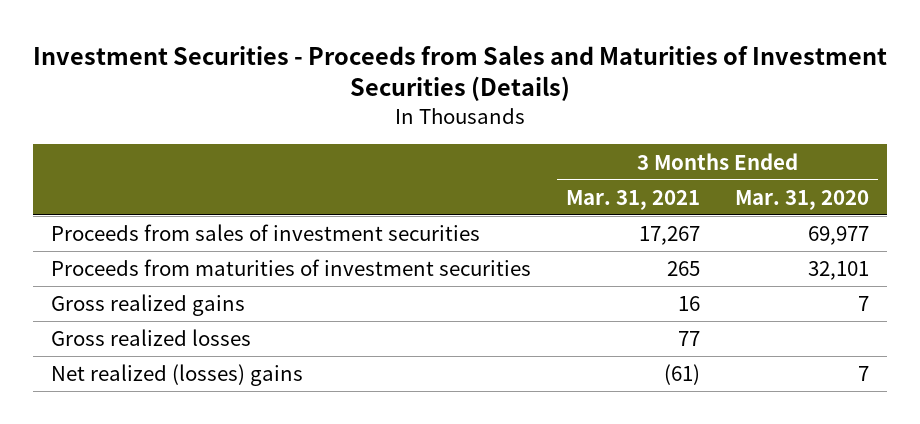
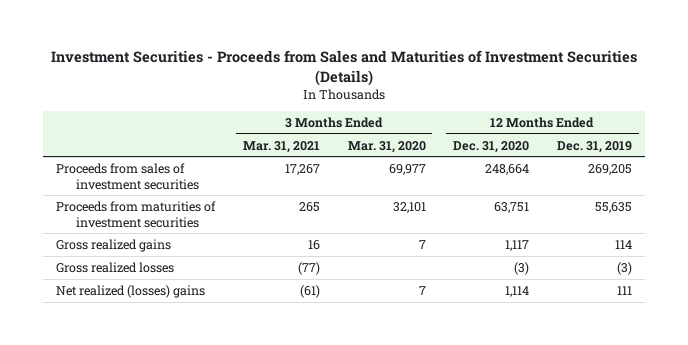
- | 3 Months Ended Mar. 31, 2021 | 3 Months Ended Mar. 31, 2020
+ | 3 Months Ended Mar. 31, 2021 | 3 Months Ended Mar. 31, 2020 | 12 Months Ended Dec. 31, 2020 | 12 Months Ended Dec. 31, 2019
- Gross realized losses | 77 |
+ Gross realized losses | (77) | | (3) | (3)

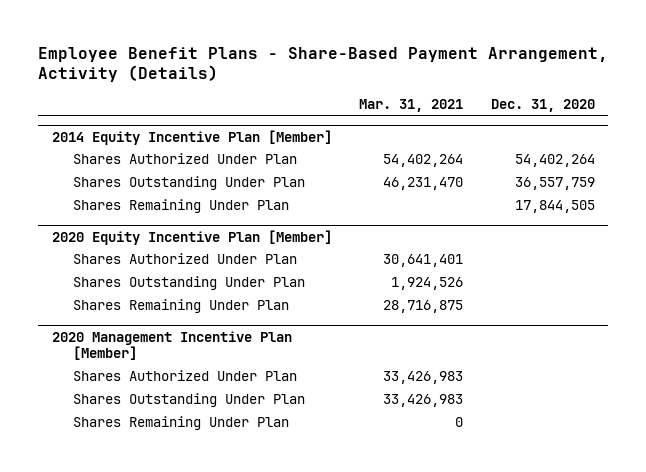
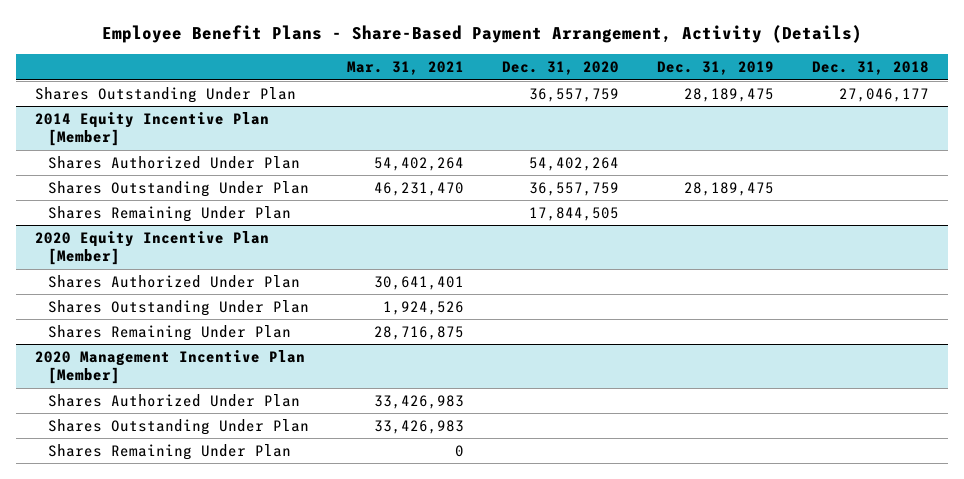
- | Mar. 31, 2021 | Dec. 31, 2020
+ | Mar. 31, 2021 | Dec. 31, 2020 | Dec. 31, 2019 | Dec. 31, 2018
+ Shares Outstanding Under Plan | | 36,557,759 | 28,189,475 | 27,046,177

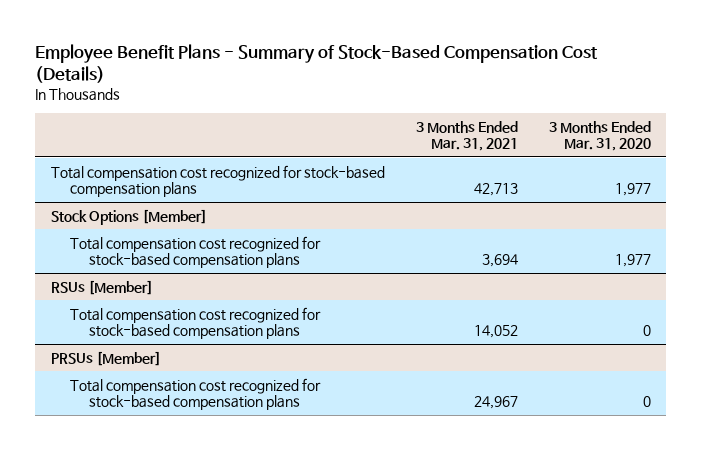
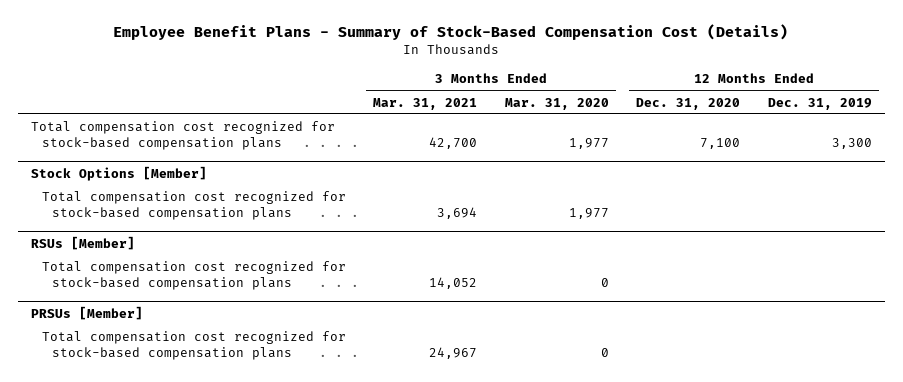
- | 3 Months Ended Mar. 31, 2021 | 3 Months Ended Mar. 31, 2020
+ | 3 Months Ended Mar. 31, 2021 | 3 Months Ended Mar. 31, 2020 | 12 Months Ended Dec. 31, 2020 | 12 Months Ended Dec. 31, 2019
- Total compensation cost recognized for stock-based compensation plans | 42,713 | 1,977
+ Total compensation cost recognized for stock-based compensation plans | 42,700 | 1,977 | 7,100 | 3,300

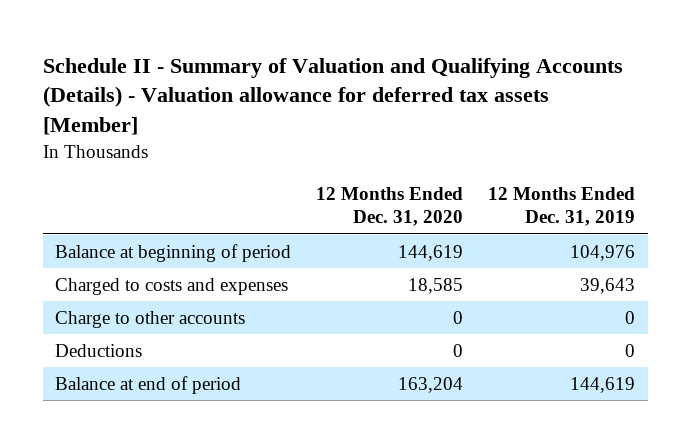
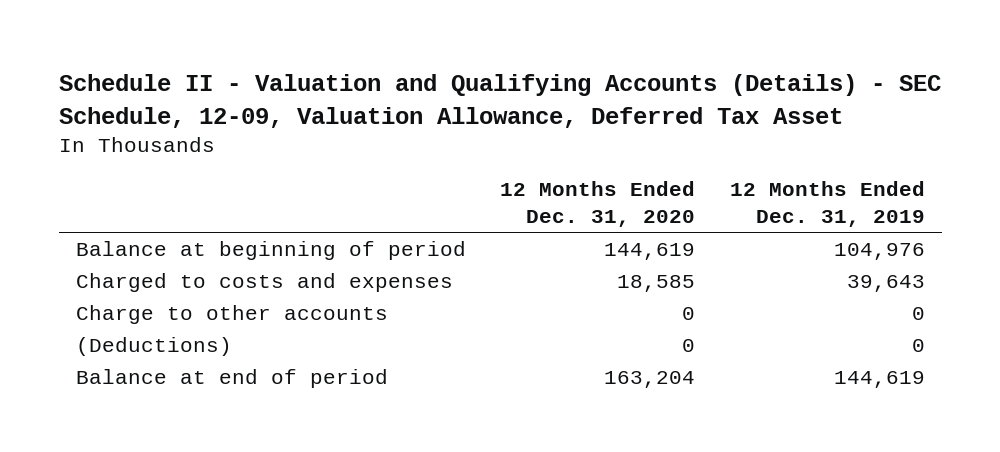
- Schedule II - Summary of Valuation and Qualifying Accounts (Details) - Valuation allowance for deferred tax assets [Member]
+ Schedule II - Valuation and Qualifying Accounts (Details) - SEC Schedule, 12-09, Valuation Allowance, Deferred Tax Asset
- Deductions | 0 | 0
+ (Deductions) | 0 | 0

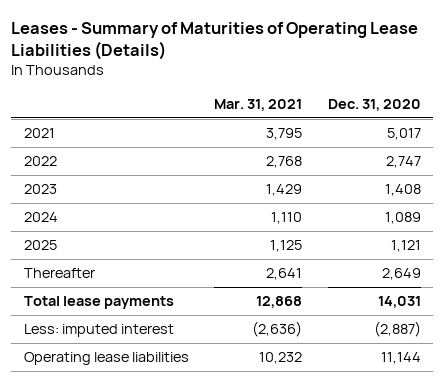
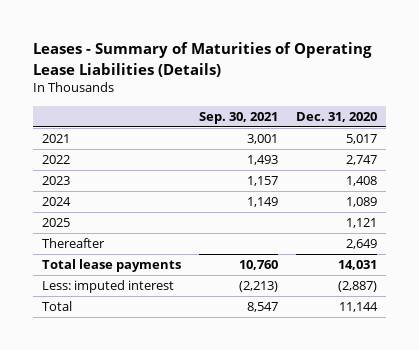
- | Mar. 31, 2021 | Dec. 31, 2020
+ | Sep. 30, 2021 | Dec. 31, 2020
- Operating lease liabilities | 10,232 | 11,144
+ Total | 8,547 | 11,144

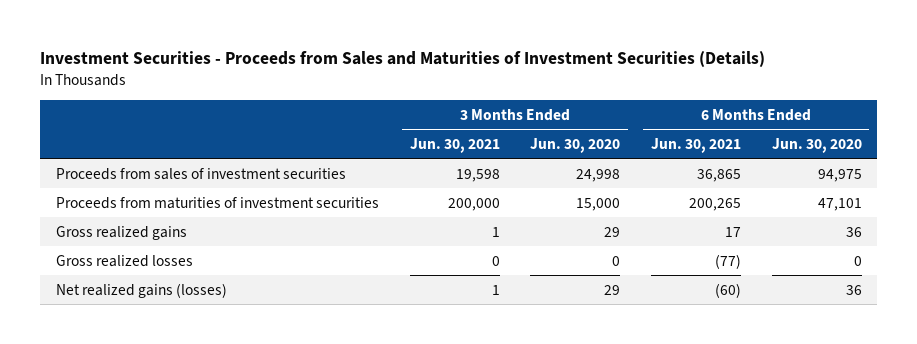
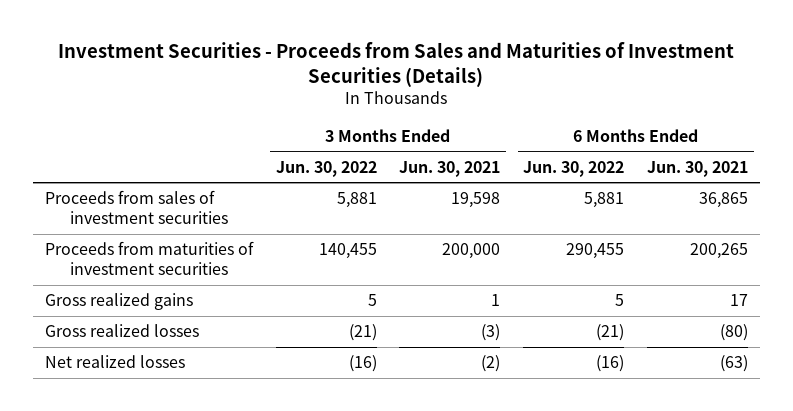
- | 3 Months Ended Jun. 30, 2021 | 3 Months Ended Jun. 30, 2020 | 6 Months Ended Jun. 30, 2021 | 6 Months Ended Jun. 30, 2020
+ | 3 Months Ended Jun. 30, 2022 | 3 Months Ended Jun. 30, 2021 | 6 Months Ended Jun. 30, 2022 | 6 Months Ended Jun. 30, 2021
- Gross realized losses | 0 | 0 | (77) | 0
- Net realized gains (losses) | 1 | 29 | (60) | 36
+ Gross realized losses | (21) | (3) | (21) | (80)
+ Net realized losses | (16) | (2) | (16) | (63)

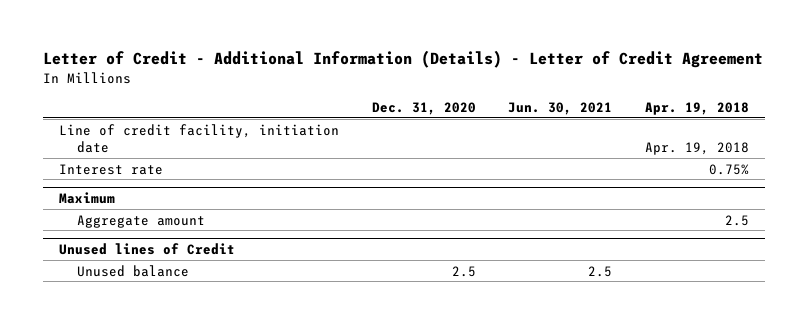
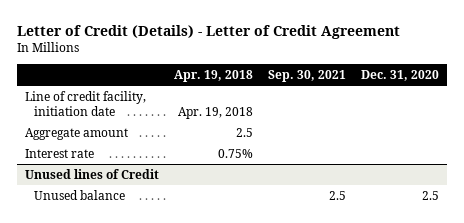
- Letter of Credit - Additional Information (Details) - Letter of Credit Agreement
+ Letter of Credit (Details) - Letter of Credit Agreement
- | Dec. 31, 2020 | Jun. 30, 2021 | Apr. 19, 2018
+ | Apr. 19, 2018 | Sep. 30, 2021 | Dec. 31, 2020
- Maximum
moved down: Interest rate | 0.75% | |

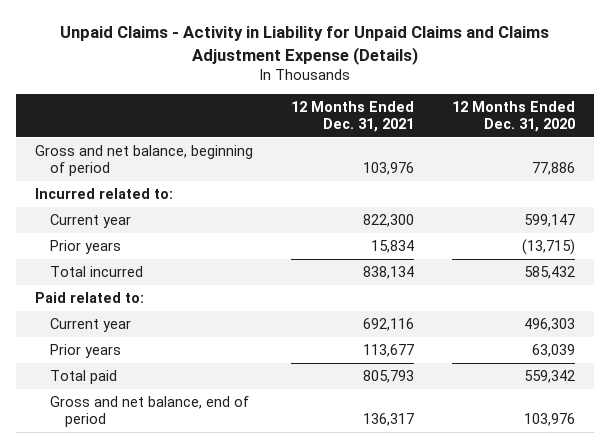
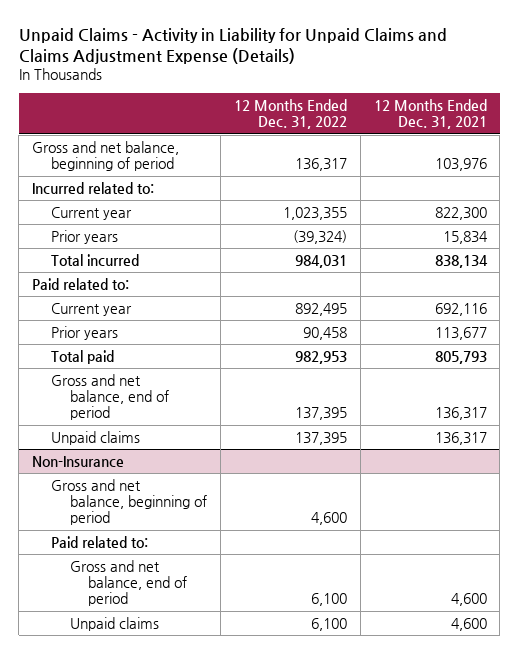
- | 12 Months Ended Dec. 31, 2021 | 12 Months Ended Dec. 31, 2020
+ | 12 Months Ended Dec. 31, 2022 | 12 Months Ended Dec. 31, 2021
+ Unpaid claims | 137,395 | 136,317
+ Non-Insurance
+ Gross and net balance, beginning of period | 4,600 |
+ Paid related to:
+ Gross and net balance, end of period | 6,100 | 4,600
+ Unpaid claims | 6,100 | 4,600

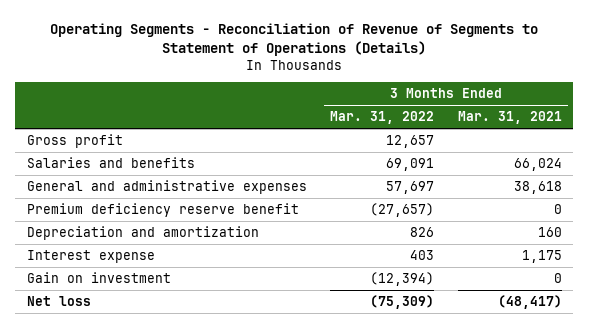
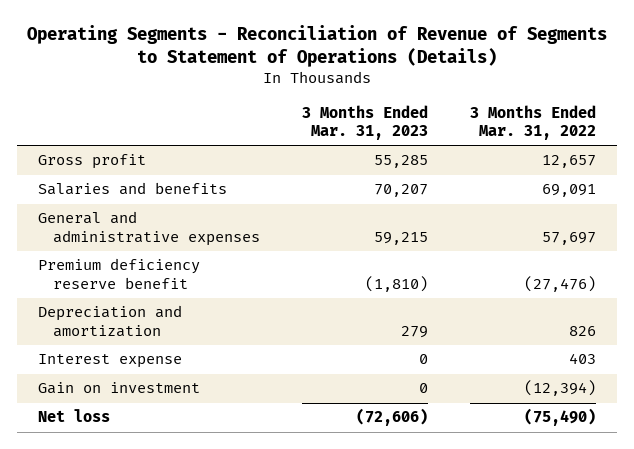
- | 3 Months Ended Mar. 31, 2022 | 3 Months Ended Mar. 31, 2021
+ | 3 Months Ended Mar. 31, 2023 | 3 Months Ended Mar. 31, 2022
- Premium deficiency reserve benefit | (27,657) | 0
+ Premium deficiency reserve benefit | (1,810) | (27,476)
- Net loss | (75,309) | (48,417)
+ Net loss | (72,606) | (75,490)

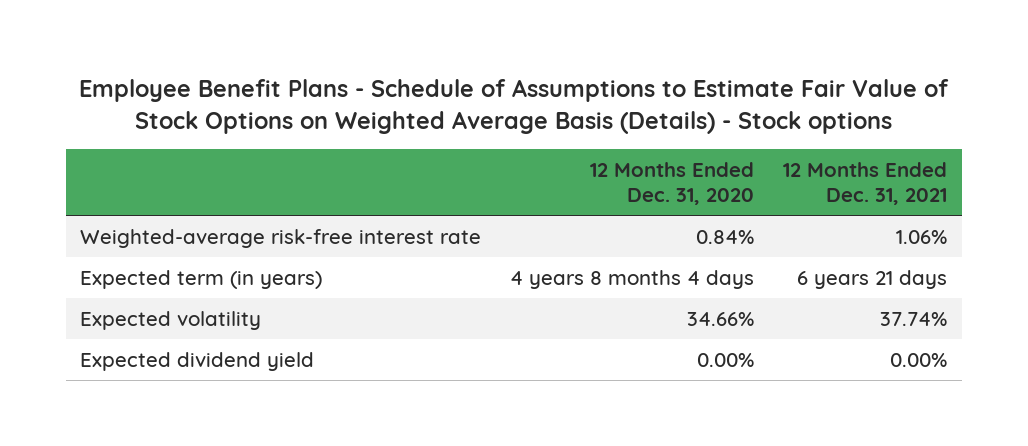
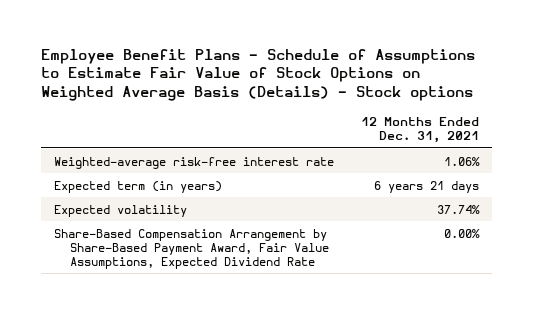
- | 12 Months Ended Dec. 31, 2020 | 12 Months Ended Dec. 31, 2021
+ | 12 Months Ended Dec. 31, 2021
- Expected dividend yield | 0.00% | 0.00%
+ Share-Based Compensation Arrangement by Share-Based Payment Award, Fair Value Assumptions, Expected Dividend Rate | 0.00%

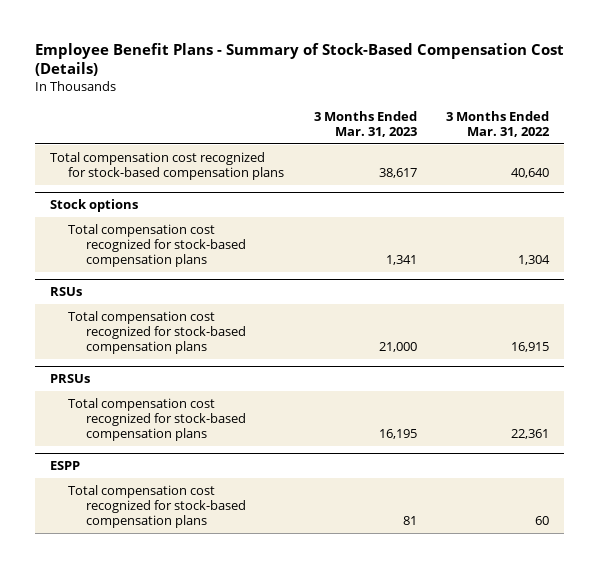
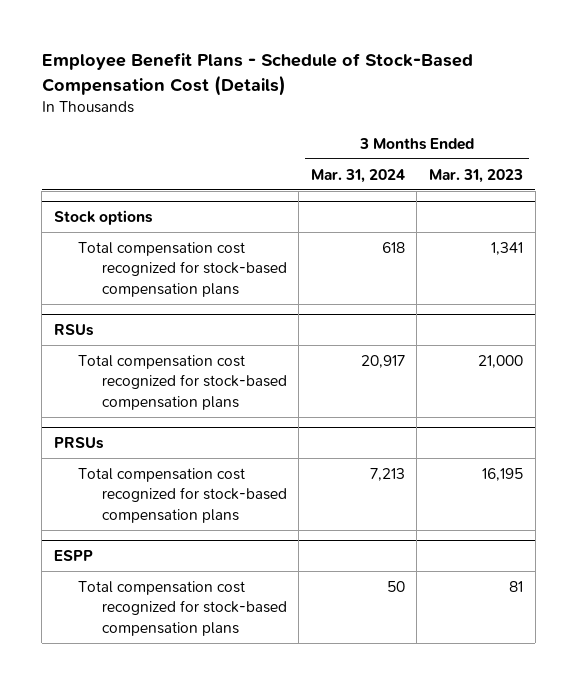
- Employee Benefit Plans - Summary of Stock-Based Compensation Cost (Details)
+ Employee Benefit Plans - Schedule of Stock-Based Compensation Cost (Details)
- | 3 Months Ended Mar. 31, 2023 | 3 Months Ended Mar. 31, 2022
+ | 3 Months Ended Mar. 31, 2024 | 3 Months Ended Mar. 31, 2023
- Total compensation cost recognized for stock-based compensation plans | 38,617 | 40,640

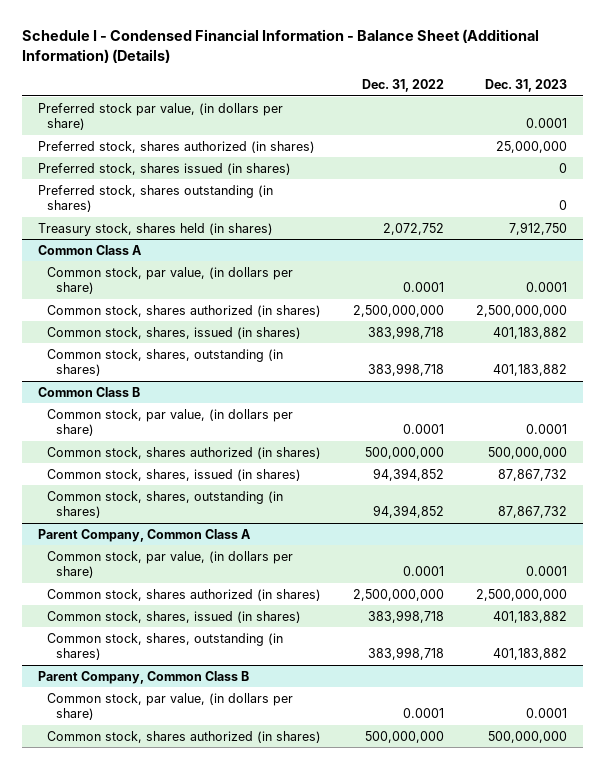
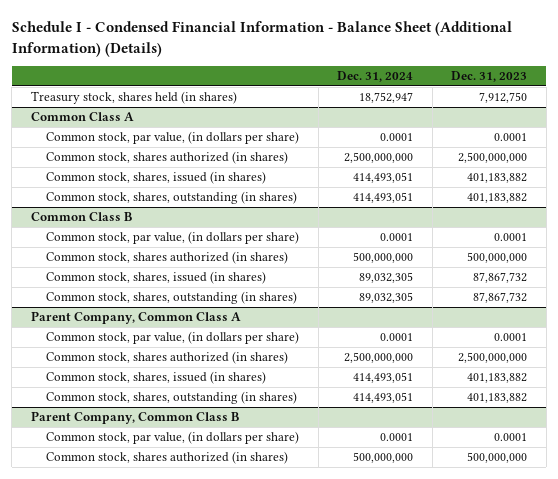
- | Dec. 31, 2022 | Dec. 31, 2023
+ | Dec. 31, 2024 | Dec. 31, 2023
- Preferred stock par value, (in dollars per share) | | 0.0001
- Preferred stock, shares authorized (in shares) | | 25,000,000
- Preferred stock, shares issued (in shares) | | 0
- Preferred stock, shares outstanding (in shares) | | 0

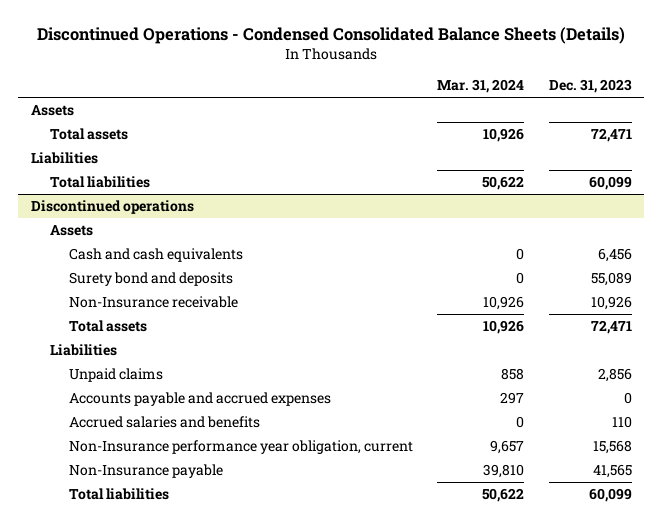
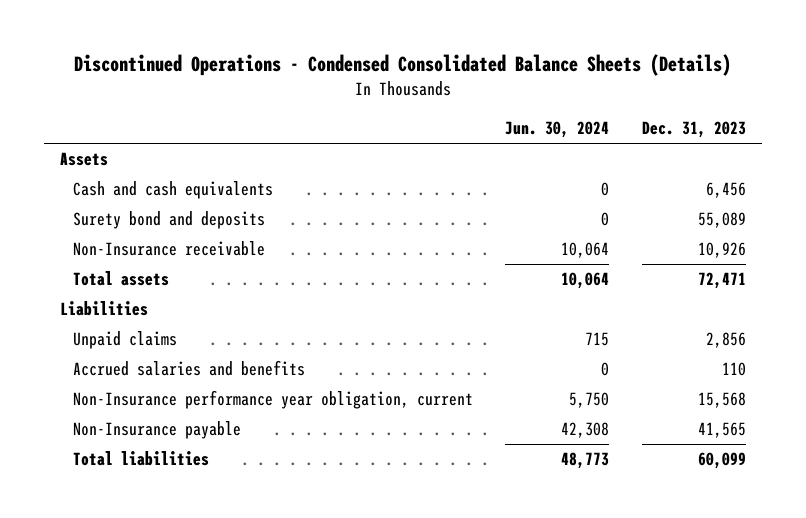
- | Mar. 31, 2024 | Dec. 31, 2023
+ | Jun. 30, 2024 | Dec. 31, 2023
- Total assets | 10,926 | 72,471
- Liabilities
- Total liabilities | 50,622 | 60,099
- Discontinued operations
- Assets
- Accounts payable and accrued expenses | 297 | 0

